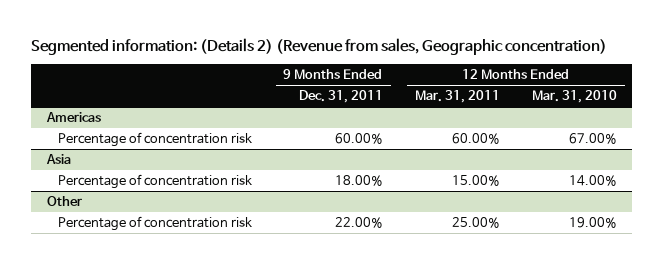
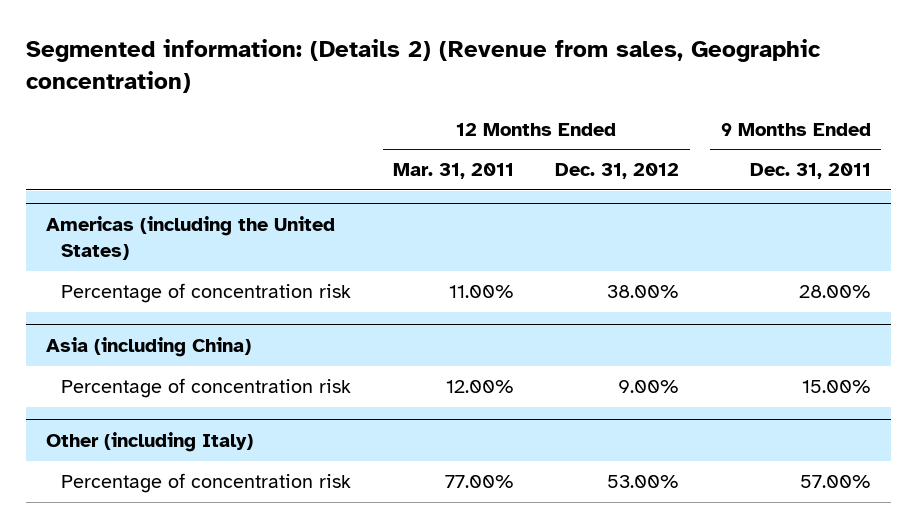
- | 9 Months Ended Dec. 31, 2011 | 12 Months Ended Mar. 31, 2011 | 12 Months Ended Mar. 31, 2010
+ | 12 Months Ended Mar. 31, 2011 | 12 Months Ended Dec. 31, 2012 | 9 Months Ended Dec. 31, 2011
- Americas
- Percentage of concentration risk | 60.00% | 60.00% | 67.00%
- Asia
- Percentage of concentration risk | 18.00% | 15.00% | 14.00%
- Other
- Percentage of concentration risk | 22.00% | 25.00% | 19.00%
+ Americas (including the United States)
+ Percentage of concentration risk | 11.00% | 38.00% | 28.00%
+ Asia (including China)
+ Percentage of concentration risk | 12.00% | 9.00% | 15.00%
+ Other (including Italy)
+ Percentage of concentration risk | 77.00% | 53.00% | 57.00%

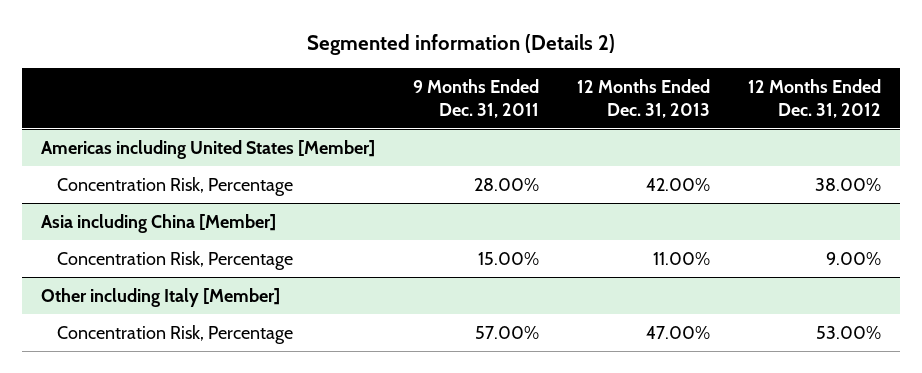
- Segmented information: (Details 2) (Revenue from sales, Geographic concentration)
+ Segmented information (Details 2)
- | 12 Months Ended Mar. 31, 2011 | 12 Months Ended Dec. 31, 2012 | 9 Months Ended Dec. 31, 2011
+ | 9 Months Ended Dec. 31, 2011 | 12 Months Ended Dec. 31, 2013 | 12 Months Ended Dec. 31, 2012
- Americas (including the United States)
- Percentage of concentration risk | 11.00% | 38.00% | 28.00%
- Asia (including China)
- Percentage of concentration risk | 12.00% | 9.00% | 15.00%
- Other (including Italy)
- Percentage of concentration risk | 77.00% | 53.00% | 57.00%
+ Americas including United States [Member]
+ Concentration Risk, Percentage | 28.00% | 42.00% | 38.00%
+ Asia including China [Member]
+ Concentration Risk, Percentage | 15.00% | 11.00% | 9.00%
+ Other including Italy [Member]
+ Concentration Risk, Percentage | 57.00% | 47.00% | 53.00%

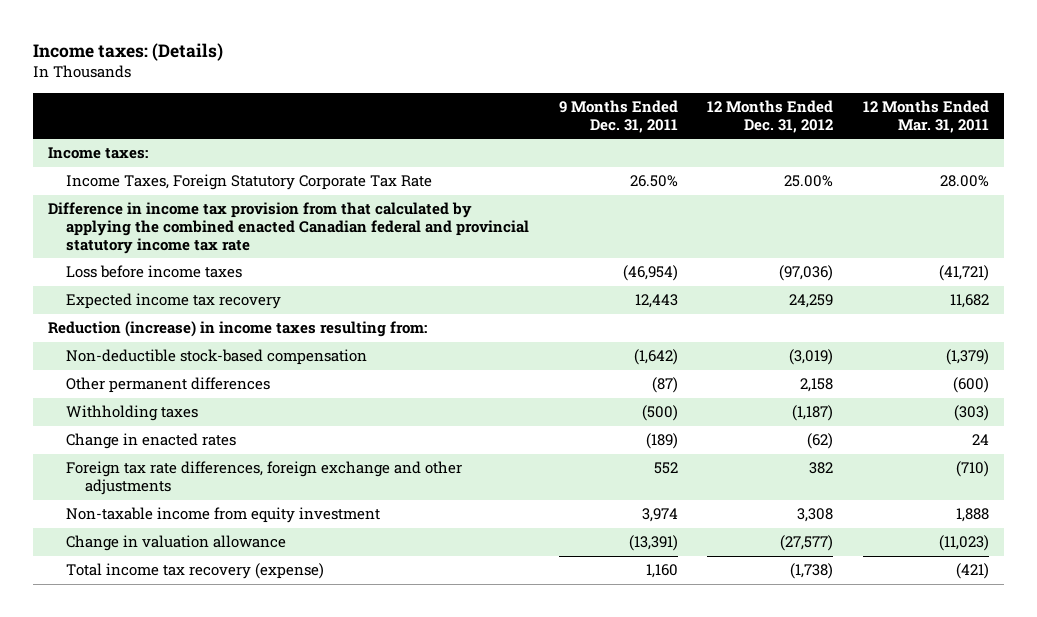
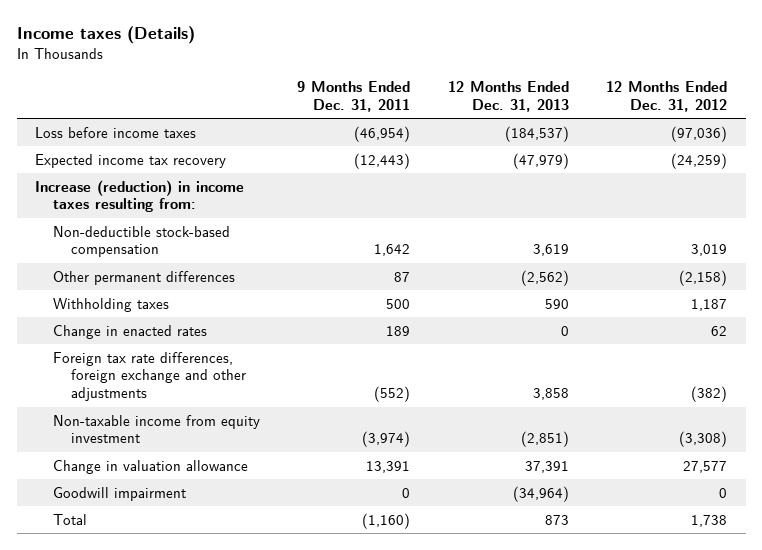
- Income taxes: (Details)
+ Income taxes (Details)
- | 9 Months Ended Dec. 31, 2011 | 12 Months Ended Dec. 31, 2012 | 12 Months Ended Mar. 31, 2011
+ | 9 Months Ended Dec. 31, 2011 | 12 Months Ended Dec. 31, 2013 | 12 Months Ended Dec. 31, 2012
- Income taxes:
- Income Taxes, Foreign Statutory Corporate Tax Rate | 26.50% | 25.00% | 28.00%
- Difference in income tax provision from that calculated by applying the combined enacted Canadian federal and provincial statutory income tax rate
- Expected income tax recovery | 12,443 | 24,259 | 11,682
- Reduction (increase) in income taxes resulting from:
- Non-deductible stock-based compensation | (1,642) | (3,019) | (1,379)
- Other permanent differences | (87) | 2,158 | (600)
- Withholding taxes | (500) | (1,187) | (303)
- Change in enacted rates | (189) | (62) | 24
- Foreign tax rate differences, foreign exchange and other adjustments | 552 | 382 | (710)
- Non-taxable income from equity investment | 3,974 | 3,308 | 1,888
- Change in valuation allowance | (13,391) | (27,577) | (11,023)
- Total income tax recovery (expense) | 1,160 | (1,738) | (421)
+ Expected income tax recovery | (12,443) | (47,979) | (24,259)
+ Increase (reduction) in income taxes resulting from:
+ Non-deductible stock-based compensation | 1,642 | 3,619 | 3,019
+ Other permanent differences | 87 | (2,562) | (2,158)
+ Withholding taxes | 500 | 590 | 1,187
+ Change in enacted rates | 189 | 0 | 62
+ Foreign tax rate differences, foreign exchange and other adjustments | (552) | 3,858 | (382)
+ Non-taxable income from equity investment | (3,974) | (2,851) | (3,308)
+ Change in valuation allowance | 13,391 | 37,391 | 27,577
+ Goodwill impairment | 0 | (34,964) | 0
+ Total | (1,160) | 873 | 1,738

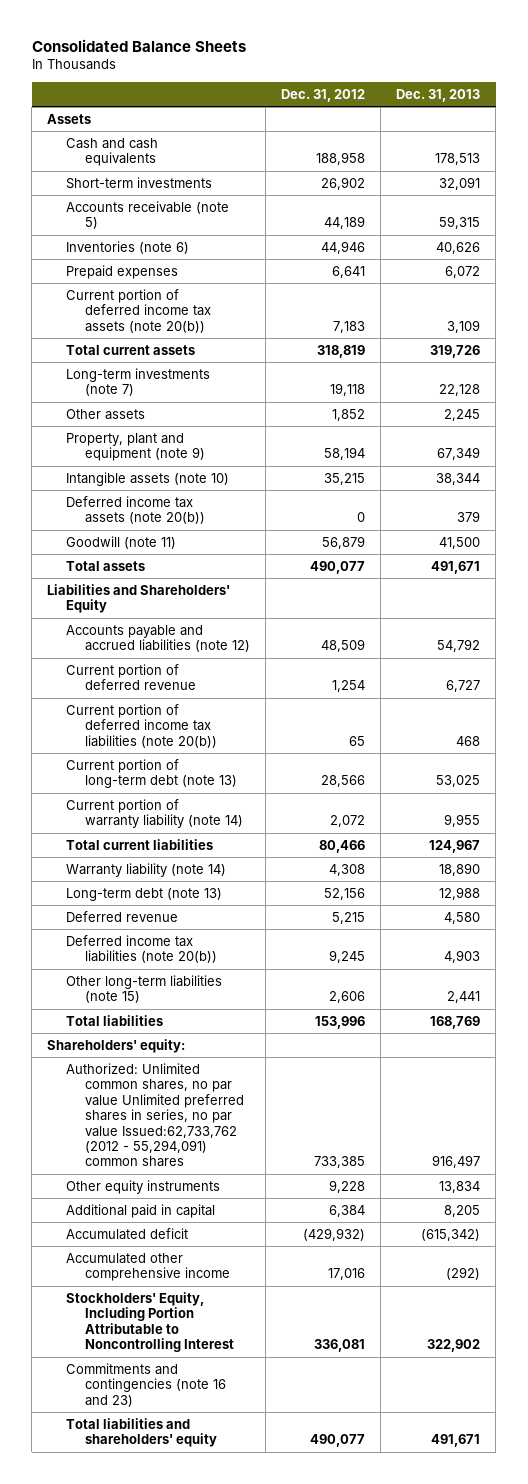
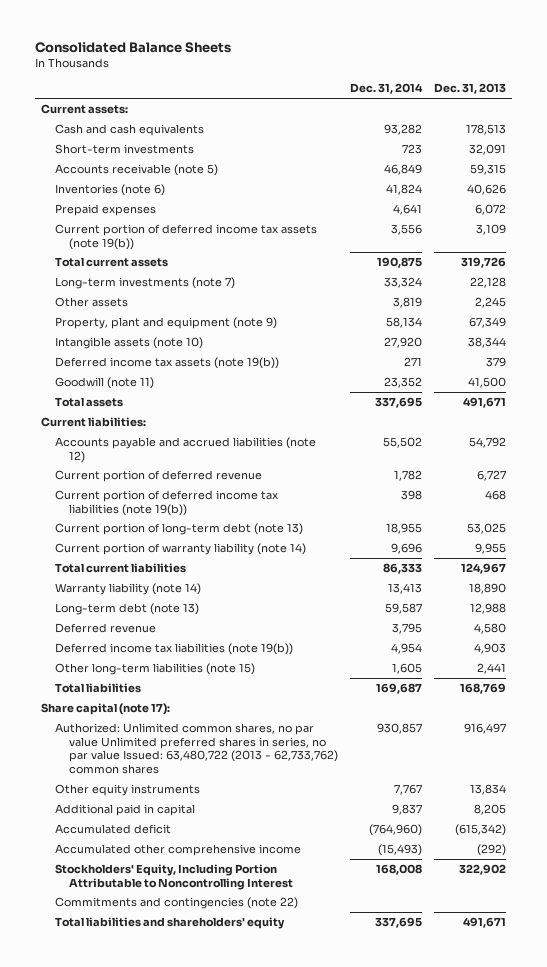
- | Dec. 31, 2012 | Dec. 31, 2013
+ | Dec. 31, 2014 | Dec. 31, 2013
- Assets
+ Current assets:
- Current portion of deferred income tax assets (note 20(b)) | 7,183 | 3,109
+ Current portion of deferred income tax assets (note 19(b)) | 3,556 | 3,109
- Deferred income tax assets (note 20(b)) | 0 | 379
+ Deferred income tax assets (note 19(b)) | 271 | 379
- Liabilities and Shareholders' Equity
+ Current liabilities:
- Current portion of deferred income tax liabilities (note 20(b)) | 65 | 468
+ Current portion of deferred income tax liabilities (note 19(b)) | 398 | 468
- Deferred income tax liabilities (note 20(b)) | 9,245 | 4,903
+ Deferred income tax liabilities (note 19(b)) | 4,954 | 4,903
- Shareholders' equity:
- Authorized: Unlimited common shares, no par value Unlimited preferred shares in series, no par value Issued:62,733,762 (2012 - 55,294,091) common shares | 733,385 | 916,497
+ Share capital (note 17):
+ Authorized: Unlimited common shares, no par value Unlimited preferred shares in series, no par value Issued: 63,480,722 (2013 - 62,733,762) common shares | 930,857 | 916,497
- Commitments and contingencies (note 16 and 23)
+ Commitments and contingencies (note 22)

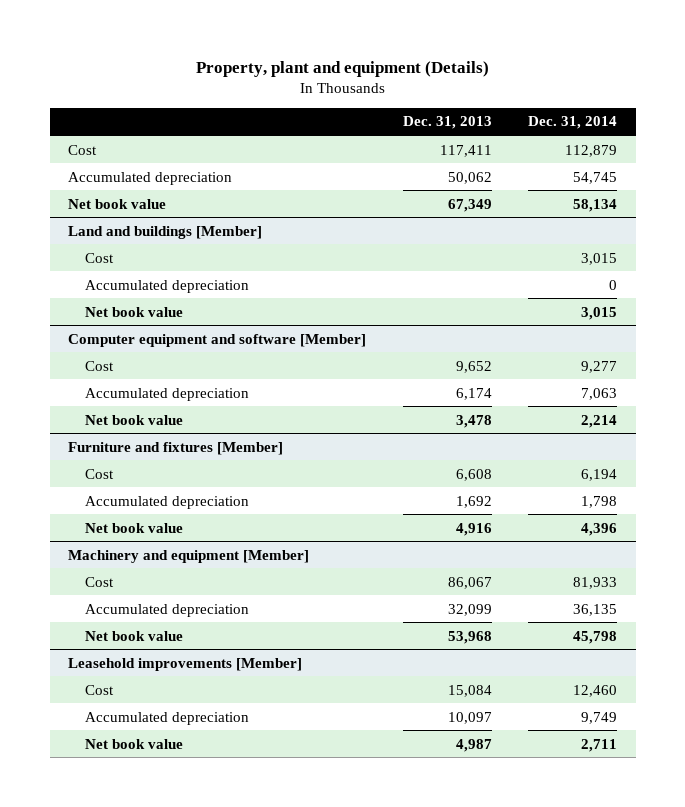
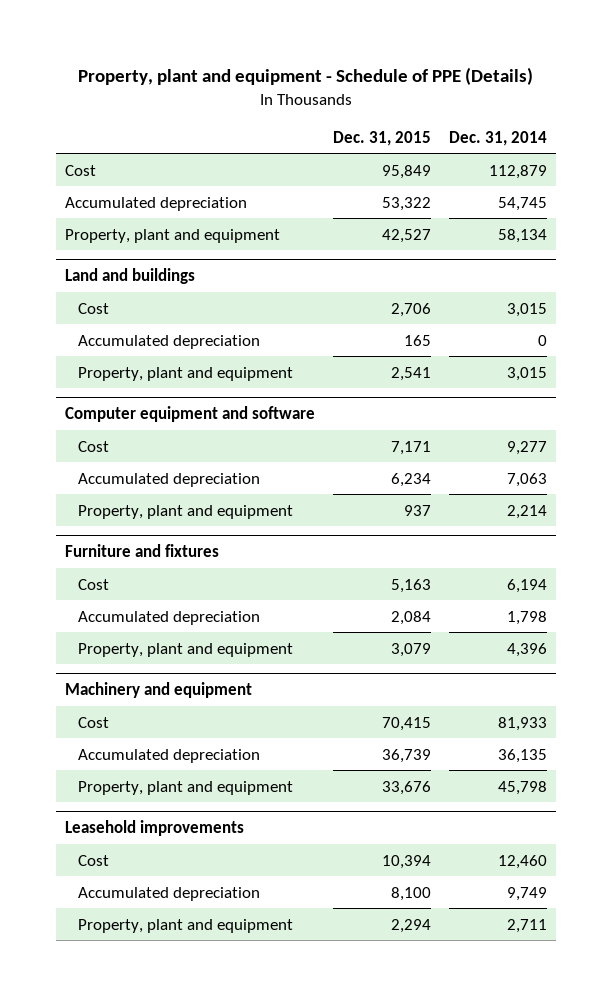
- Property, plant and equipment (Details)
+ Property, plant and equipment - Schedule of PPE (Details)
- | Dec. 31, 2013 | Dec. 31, 2014
+ | Dec. 31, 2015 | Dec. 31, 2014
- Net book value | 67,349 | 58,134
- Land and buildings [Member]
+ Property, plant and equipment | 42,527 | 58,134
+ Land and buildings
- Net book value | | 3,015
- Computer equipment and software [Member]
+ Property, plant and equipment | 2,541 | 3,015
+ Computer equipment and software
- Net book value | 3,478 | 2,214
- Furniture and fixtures [Member]
+ Property, plant and equipment | 937 | 2,214
+ Furniture and fixtures
- Net book value | 4,916 | 4,396
- Machinery and equipment [Member]
+ Property, plant and equipment | 3,079 | 4,396
+ Machinery and equipment
- Net book value | 53,968 | 45,798
- Leasehold improvements [Member]
+ Property, plant and equipment | 33,676 | 45,798
+ Leasehold improvements
- Net book value | 4,987 | 2,711
+ Property, plant and equipment | 2,294 | 2,711

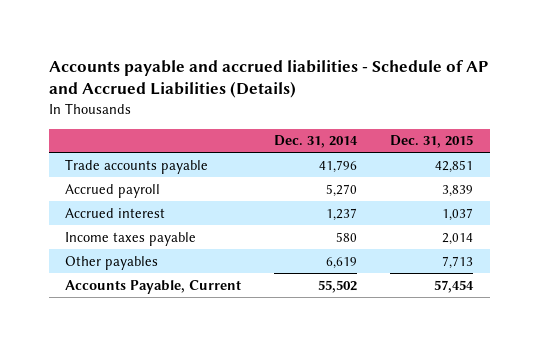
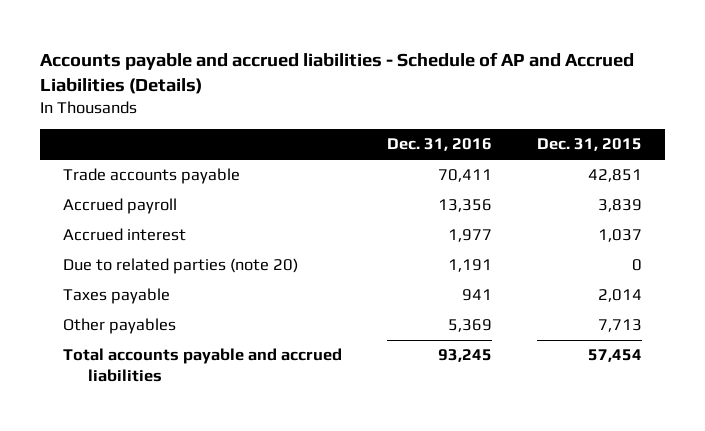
- | Dec. 31, 2014 | Dec. 31, 2015
+ | Dec. 31, 2016 | Dec. 31, 2015
- Income taxes payable | 580 | 2,014
+ Due to related parties (note 20) | 1,191 | 0
+ Taxes payable | 941 | 2,014
- Accounts Payable, Current | 55,502 | 57,454
+ Total accounts payable and accrued liabilities | 93,245 | 57,454

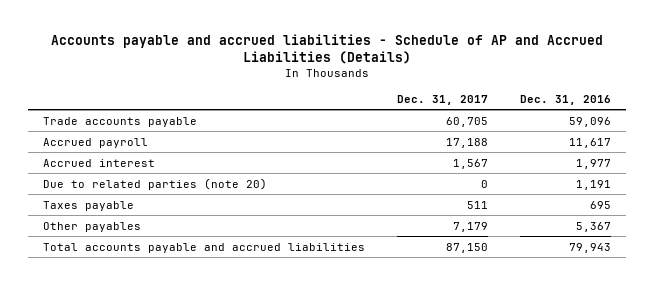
- | Dec. 31, 2016 | Dec. 31, 2015
+ | Dec. 31, 2017 | Dec. 31, 2016
- Trade accounts payable | 70,411 | 42,851
- Accrued payroll | 13,356 | 3,839
+ Trade accounts payable | 60,705 | 59,096
+ Accrued payroll | 17,188 | 11,617
- Taxes payable | 941 | 2,014
- Other payables | 5,369 | 7,713
- Total accounts payable and accrued liabilities | 93,245 | 57,454
+ Taxes payable | 511 | 695
+ Other payables | 7,179 | 5,367
+ Total accounts payable and accrued liabilities | 87,150 | 79,943

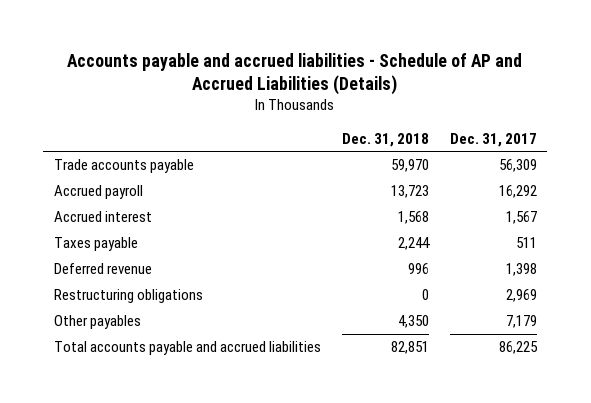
- | Dec. 31, 2017 | Dec. 31, 2016
+ | Dec. 31, 2018 | Dec. 31, 2017
- Trade accounts payable | 60,705 | 59,096
- Accrued payroll | 17,188 | 11,617
+ Trade accounts payable | 59,970 | 56,309
+ Accrued payroll | 13,723 | 16,292
- Due to related parties (note 20) | 0 | 1,191
+ Deferred revenue | 996 | 1,398
+ Restructuring obligations | 0 | 2,969
- Total accounts payable and accrued liabilities | 87,150 | 79,943
+ Total accounts payable and accrued liabilities | 82,851 | 86,225

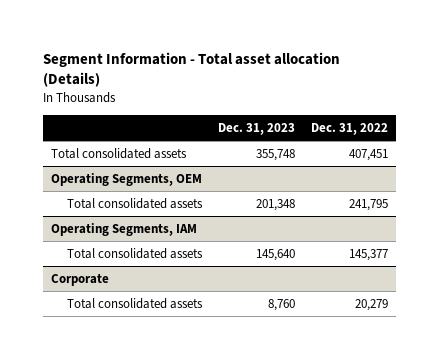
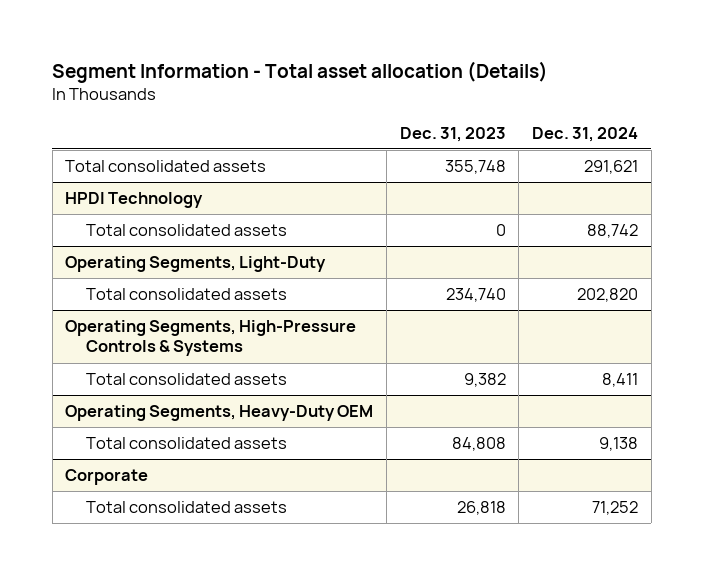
- | Dec. 31, 2023 | Dec. 31, 2022
+ | Dec. 31, 2023 | Dec. 31, 2024
- Operating Segments, OEM
- Total consolidated assets | 201,348 | 241,795
- Operating Segments, IAM
- Total consolidated assets | 145,640 | 145,377
+ HPDI Technology
+ Total consolidated assets | 0 | 88,742
+ Operating Segments, Light-Duty
+ Total consolidated assets | 234,740 | 202,820
+ Operating Segments, High-Pressure Controls & Systems
+ Total consolidated assets | 9,382 | 8,411
+ Operating Segments, Heavy-Duty OEM
+ Total consolidated assets | 84,808 | 9,138
@ Corporate
- Total consolidated assets | 8,760 | 20,279
+ Total consolidated assets | 26,818 | 71,252

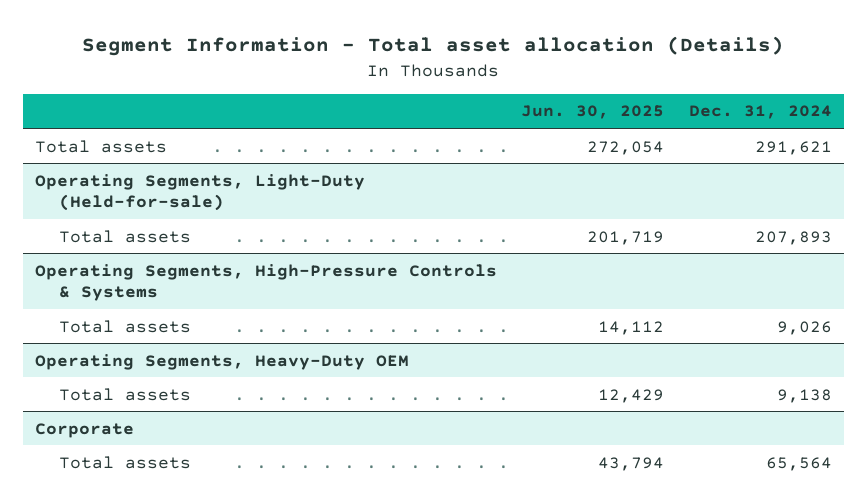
- | Dec. 31, 2023 | Dec. 31, 2024
+ | Jun. 30, 2025 | Dec. 31, 2024
- Total consolidated assets | 355,748 | 291,621
- HPDI Technology
- Total consolidated assets | 0 | 88,742
- Operating Segments, Light-Duty
- Total consolidated assets | 234,740 | 202,820
+ Total assets | 272,054 | 291,621
+ Operating Segments, Light-Duty (Held-for-sale)
+ Total assets | 201,719 | 207,893
@ Operating Segments, High-Pressure Controls & Systems
- Total consolidated assets | 9,382 | 8,411
+ Total assets | 14,112 | 9,026
@ Operating Segments, Heavy-Duty OEM
- Total consolidated assets | 84,808 | 9,138
+ Total assets | 12,429 | 9,138
@ Corporate
- Total consolidated assets | 26,818 | 71,252
+ Total assets | 43,794 | 65,564

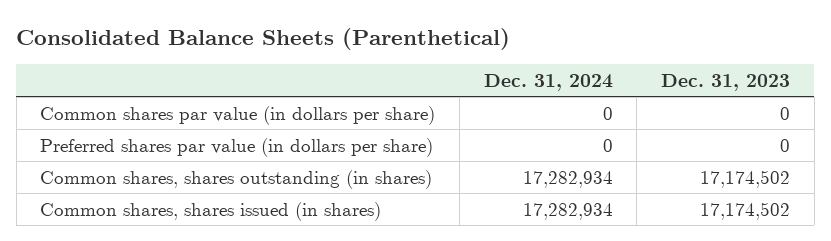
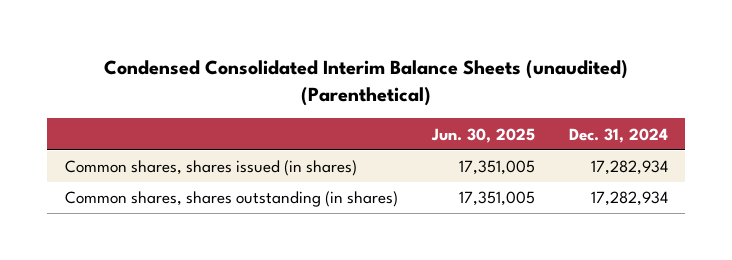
- Consolidated Balance Sheets (Parenthetical)
+ Condensed Consolidated Interim Balance Sheets (unaudited) (Parenthetical)
- | Dec. 31, 2024 | Dec. 31, 2023
+ | Jun. 30, 2025 | Dec. 31, 2024
- Common shares par value (in dollars per share) | 0 | 0
- Preferred shares par value (in dollars per share) | 0 | 0
moved down: Common shares, shares outstanding (in shares) | 17,351,005 | 17,282,934

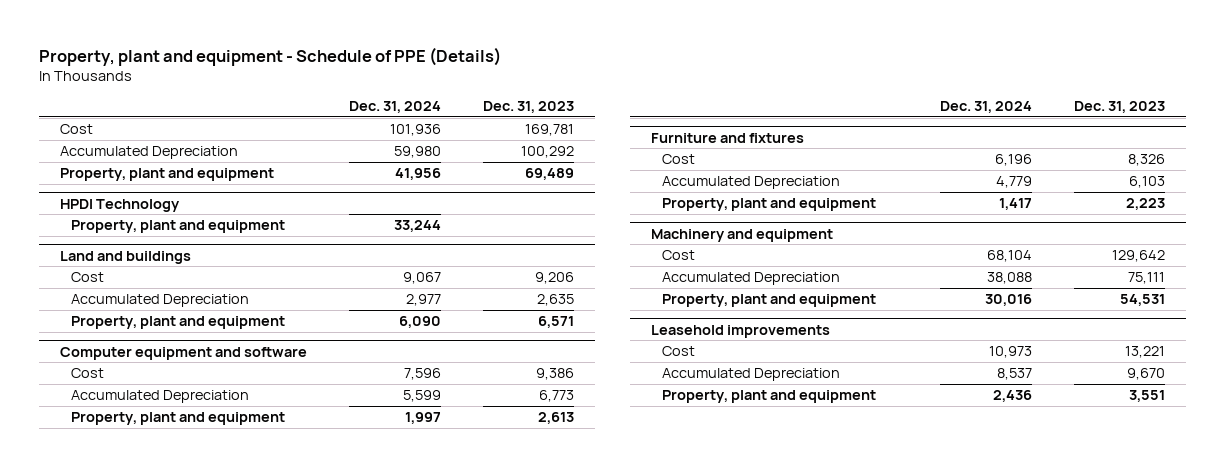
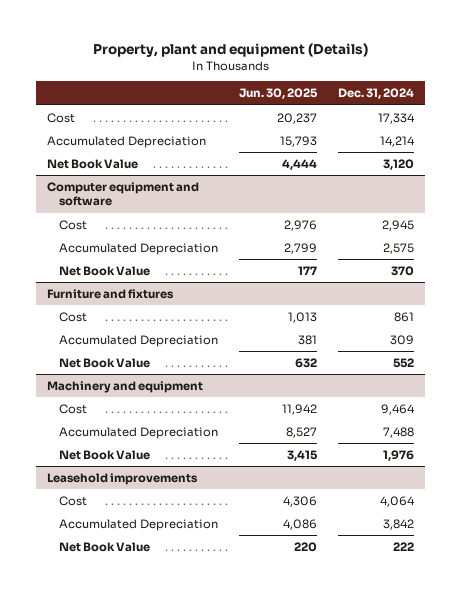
- Property, plant and equipment - Schedule of PPE (Details)
+ Property, plant and equipment (Details)
- | Dec. 31, 2024 | Dec. 31, 2023
+ | Jun. 30, 2025 | Dec. 31, 2024
- Cost | 101,936 | 169,781
- Accumulated Depreciation | 59,980 | 100,292
- Property, plant and equipment | 41,956 | 69,489
- HPDI Technology
- Property, plant and equipment | 33,244 |
- Land and buildings
- Cost | 9,067 | 9,206
- Accumulated Depreciation | 2,977 | 2,635
- Property, plant and equipment | 6,090 | 6,571
+ Cost | 20,237 | 17,334
+ Accumulated Depreciation | 15,793 | 14,214
+ Net Book Value | 4,444 | 3,120
@ Computer equipment and software
- Cost | 7,596 | 9,386
- Accumulated Depreciation | 5,599 | 6,773
- Property, plant and equipment | 1,997 | 2,613
+ Cost | 2,976 | 2,945
+ Accumulated Depreciation | 2,799 | 2,575
+ Net Book Value | 177 | 370
@ Furniture and fixtures
- Cost | 6,196 | 8,326
- Accumulated Depreciation | 4,779 | 6,103
- Property, plant and equipment | 1,417 | 2,223
+ Cost | 1,013 | 861
+ Accumulated Depreciation | 381 | 309
+ Net Book Value | 632 | 552
@ Machinery and equipment
- Cost | 68,104 | 129,642
- Accumulated Depreciation | 38,088 | 75,111
- Property, plant and equipment | 30,016 | 54,531
+ Cost | 11,942 | 9,464
+ Accumulated Depreciation | 8,527 | 7,488
+ Net Book Value | 3,415 | 1,976
@ Leasehold improvements
- Cost | 10,973 | 13,221
- Accumulated Depreciation | 8,537 | 9,670
- Property, plant and equipment | 2,436 | 3,551
+ Cost | 4,306 | 4,064
+ Accumulated Depreciation | 4,086 | 3,842
+ Net Book Value | 220 | 222

